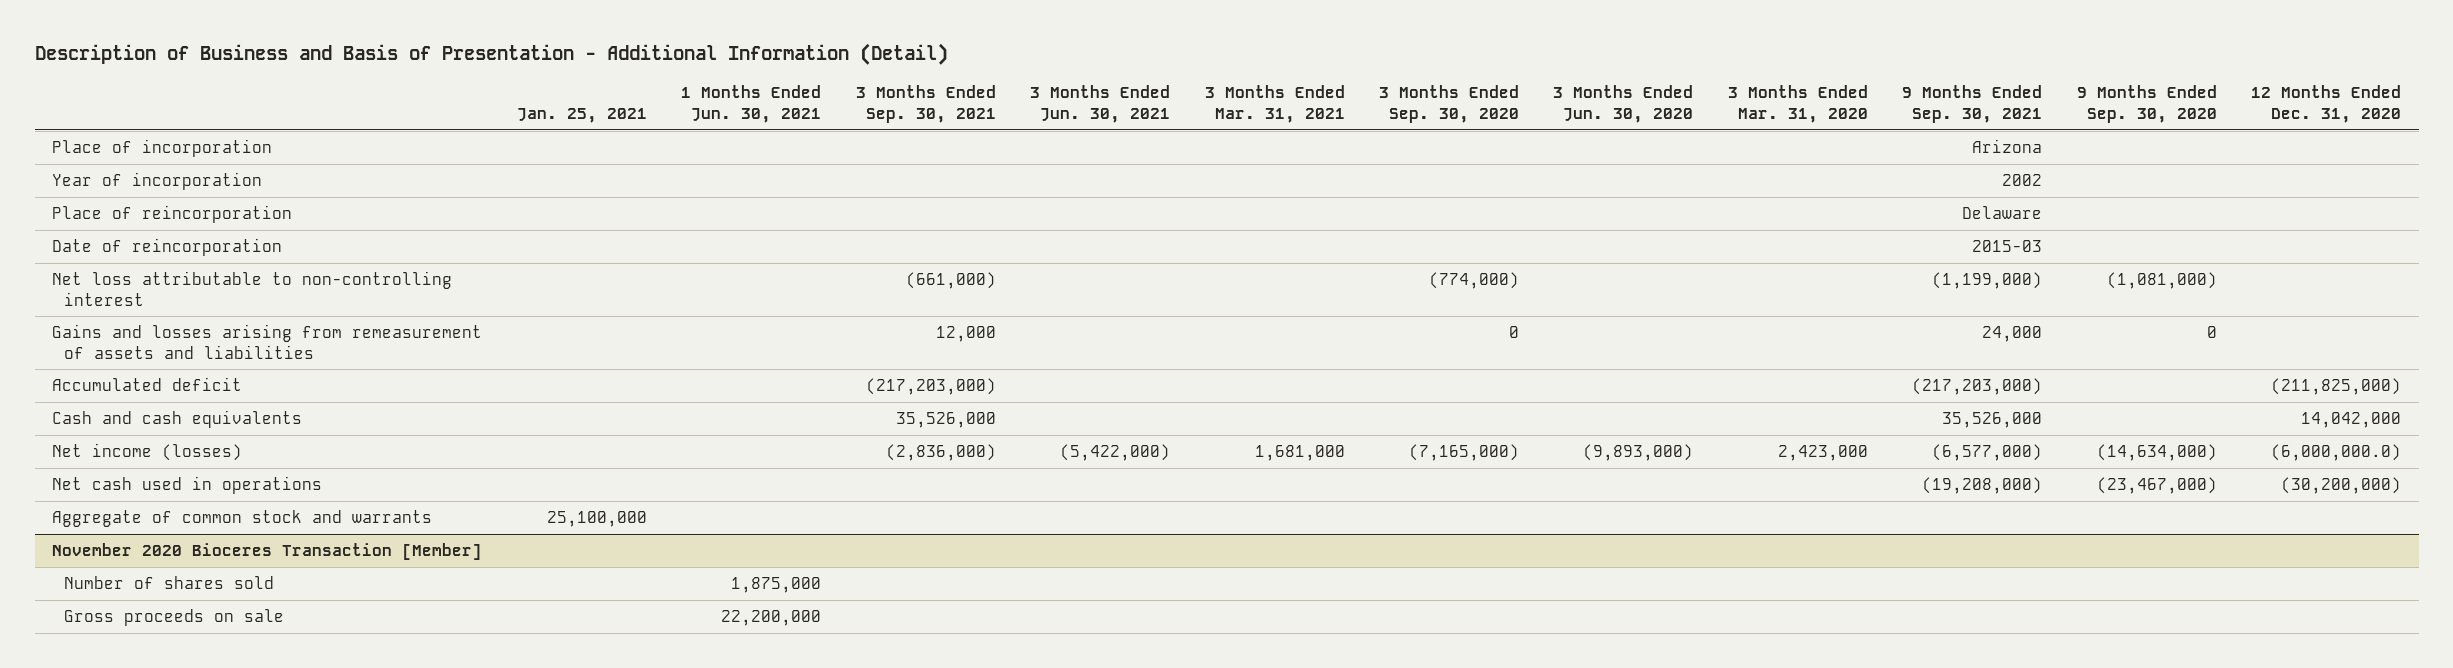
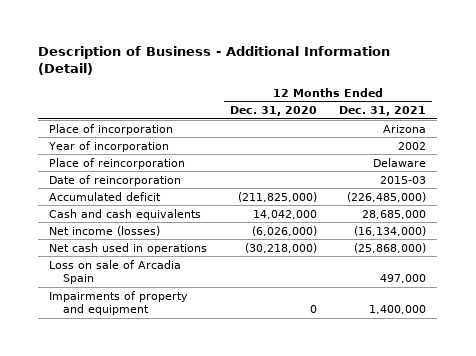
- Description of Business and Basis of Presentation - Additional Information (Detail)
+ Description of Business - Additional Information (Detail)
- | Jan. 25, 2021 | 1 Months Ended Jun. 30, 2021 | 3 Months Ended Sep. 30, 2021 | 3 Months Ended Jun. 30, 2021 | 3 Months Ended Mar. 31, 2021 | 3 Months Ended Sep. 30, 2020 | 3 Months Ended Jun. 30, 2020 | 3 Months Ended Mar. 31, 2020 | 9 Months Ended Sep. 30, 2021 | 9 Months Ended Sep. 30, 2020 | 12 Months Ended Dec. 31, 2020
+ | 12 Months Ended Dec. 31, 2020 | 12 Months Ended Dec. 31, 2021
- Net loss attributable to non-controlling interest | | | (661,000) | | | (774,000) | | | (1,199,000) | (1,081,000) |
- Gains and losses arising from remeasurement of assets and liabilities | | | 12,000 | | | 0 | | | 24,000 | 0 |
- Net income (losses) | | | (2,836,000) | (5,422,000) | 1,681,000 | (7,165,000) | (9,893,000) | 2,423,000 | (6,577,000) | (14,634,000) | (6,000,000.0)
- Net cash used in operations | | | | | | | | | (19,208,000) | (23,467,000) | (30,200,000)
- Aggregate of common stock and warrants | 25,100,000 | | | | | | | | | |
- November 2020 Bioceres Transaction [Member]
- Number of shares sold | | 1,875,000 | | | | | | | | |
- Gross proceeds on sale | | 22,200,000 | | | | | | | | |
+ Net income (losses) | (6,026,000) | (16,134,000)
+ Net cash used in operations | (30,218,000) | (25,868,000)
+ Loss on sale of Arcadia Spain | | 497,000
+ Impairments of property and equipment | 0 | 1,400,000

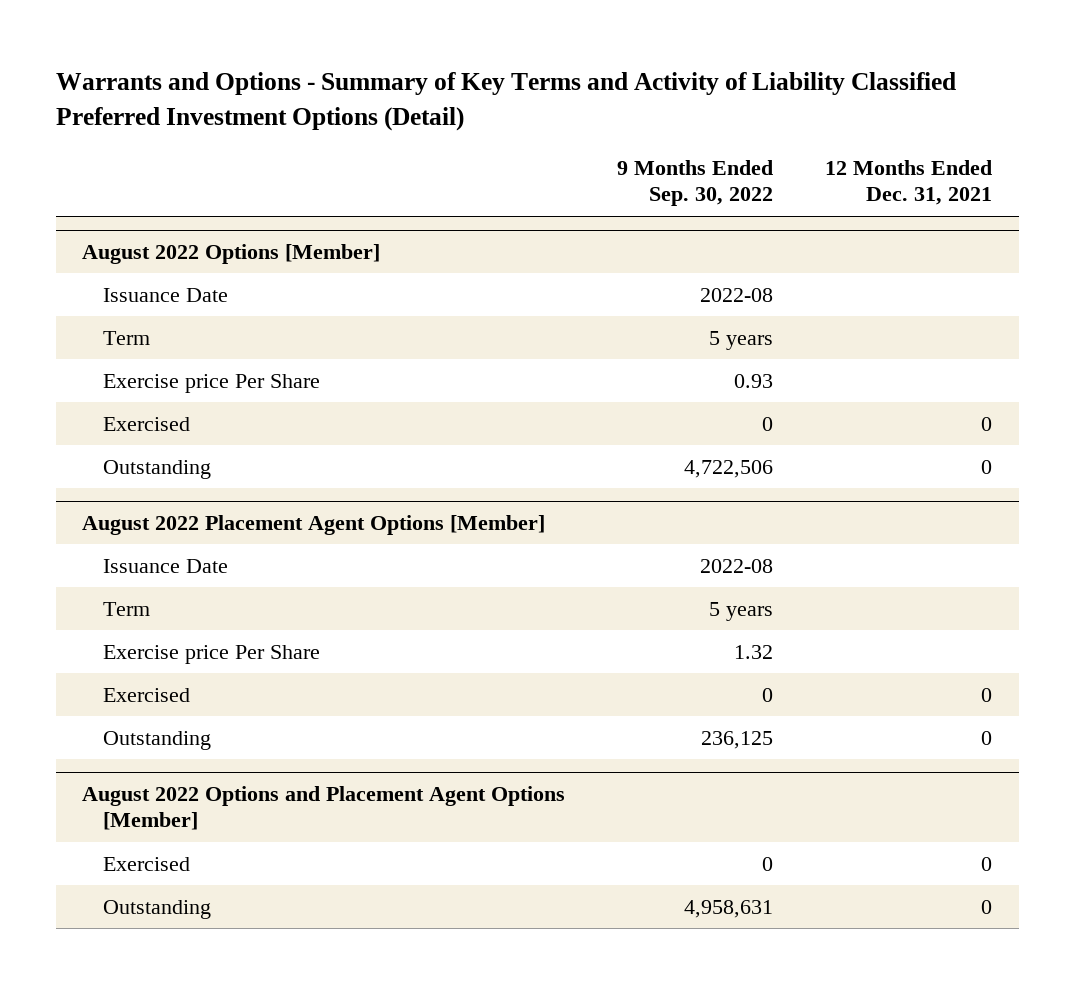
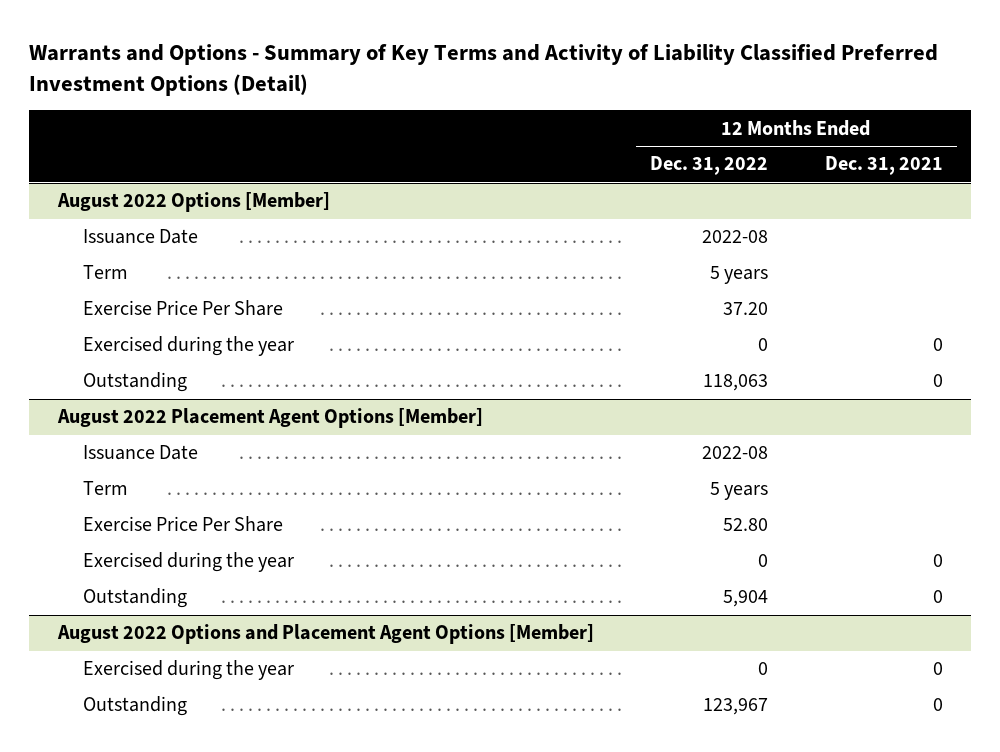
- | 9 Months Ended Sep. 30, 2022 | 12 Months Ended Dec. 31, 2021
+ | 12 Months Ended Dec. 31, 2022 | 12 Months Ended Dec. 31, 2021
@ August 2022 Options [Member]
- Exercise price Per Share | 0.93 |
- Exercised | 0 | 0
+ Exercise Price Per Share | 37.20 |
+ Exercised during the year | 0 | 0
@ August 2022 Placement Agent Options [Member]
- Exercise price Per Share | 1.32 |
- Exercised | 0 | 0
+ Exercise Price Per Share | 52.80 |
+ Exercised during the year | 0 | 0
@ August 2022 Options and Placement Agent Options [Member]
- Exercised | 0 | 0
+ Exercised during the year | 0 | 0

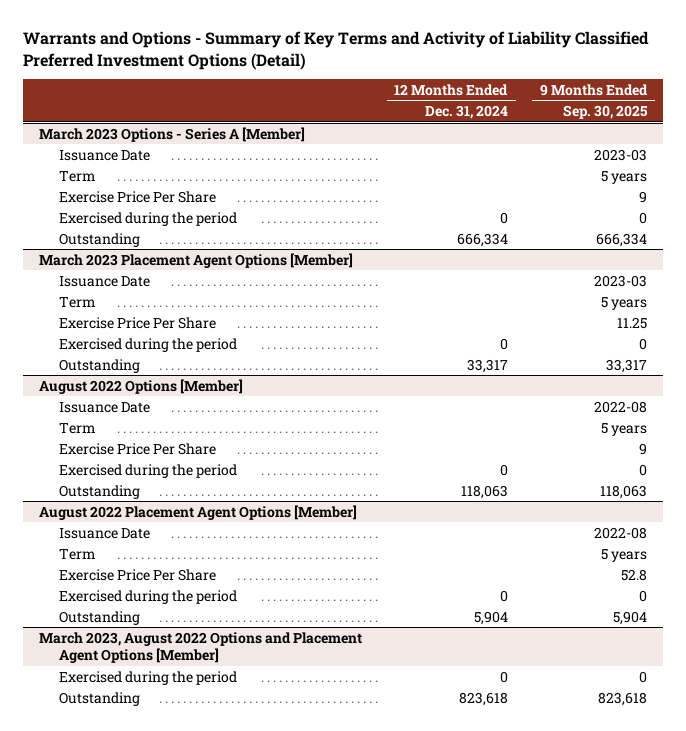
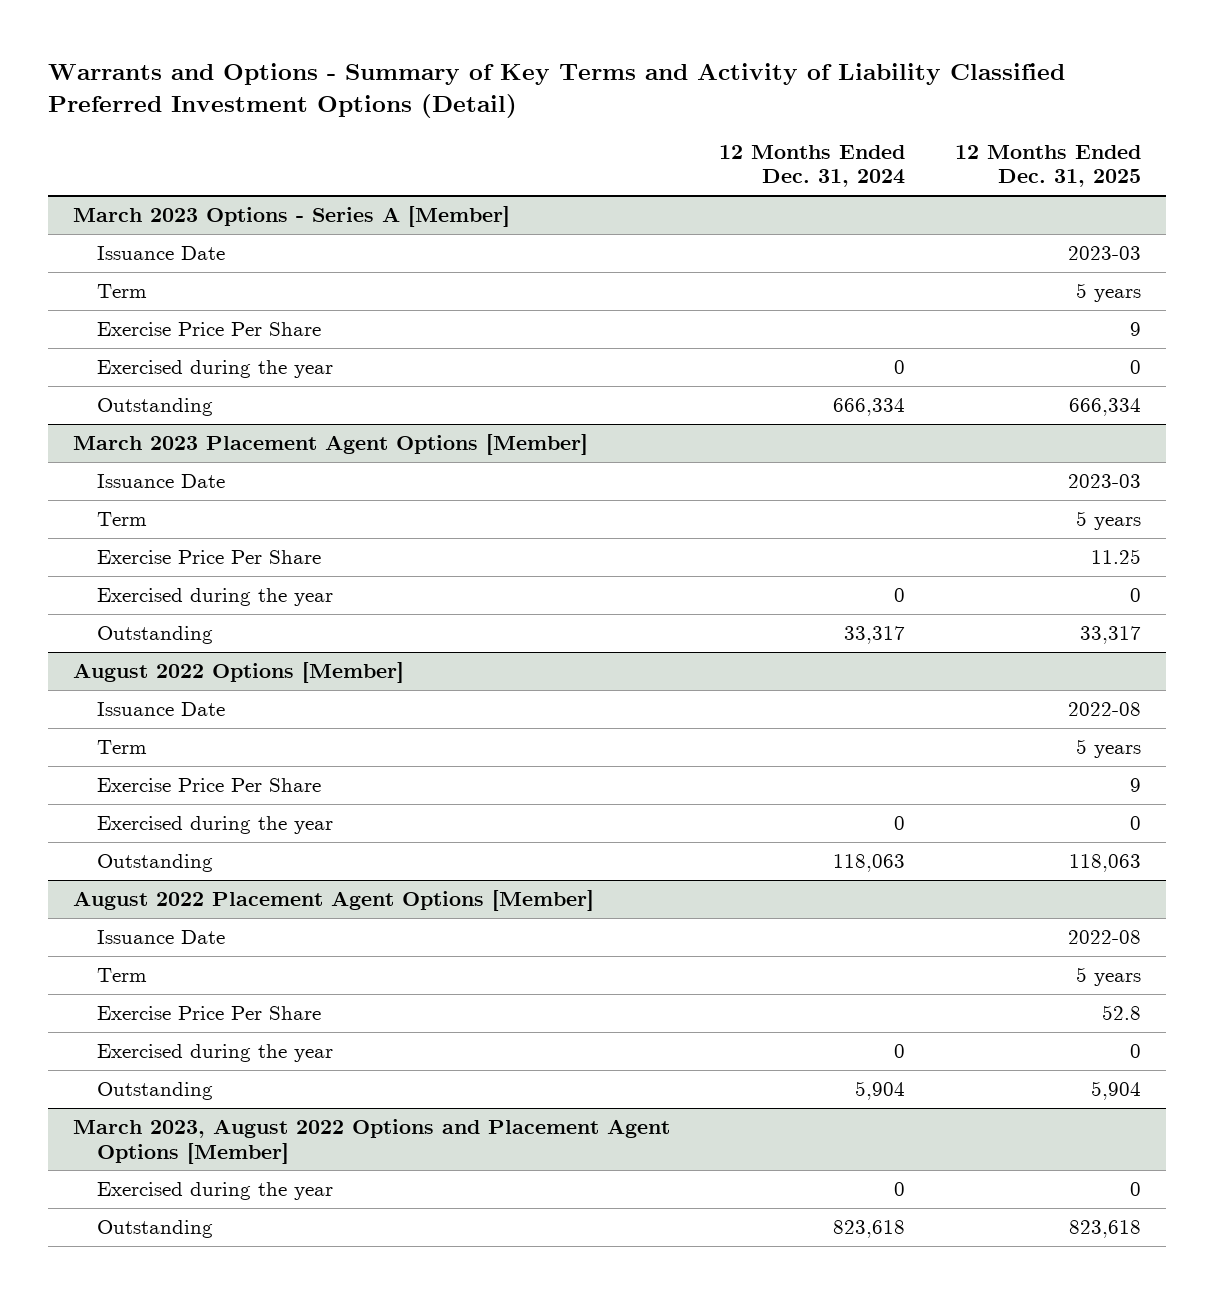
- | 12 Months Ended Dec. 31, 2024 | 9 Months Ended Sep. 30, 2025
+ | 12 Months Ended Dec. 31, 2024 | 12 Months Ended Dec. 31, 2025
@ March 2023 Options - Series A [Member]
- Exercised during the period | 0 | 0
+ Exercised during the year | 0 | 0
@ March 2023 Placement Agent Options [Member]
- Exercised during the period | 0 | 0
+ Exercised during the year | 0 | 0
@ August 2022 Options [Member]
- Exercised during the period | 0 | 0
+ Exercised during the year | 0 | 0
@ August 2022 Placement Agent Options [Member]
- Exercised during the period | 0 | 0
+ Exercised during the year | 0 | 0
@ March 2023, August 2022 Options and Placement Agent Options [Member]
- Exercised during the period | 0 | 0
+ Exercised during the year | 0 | 0

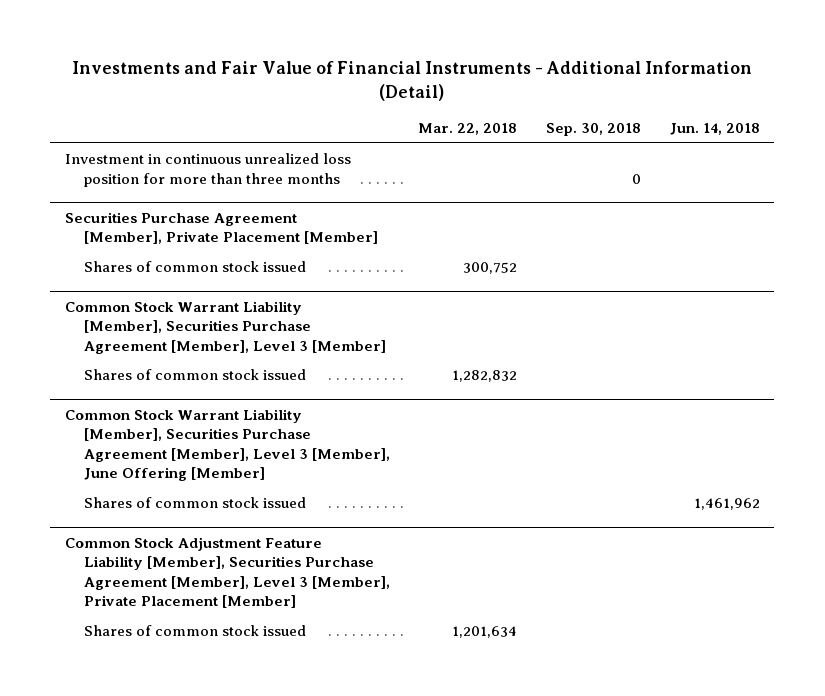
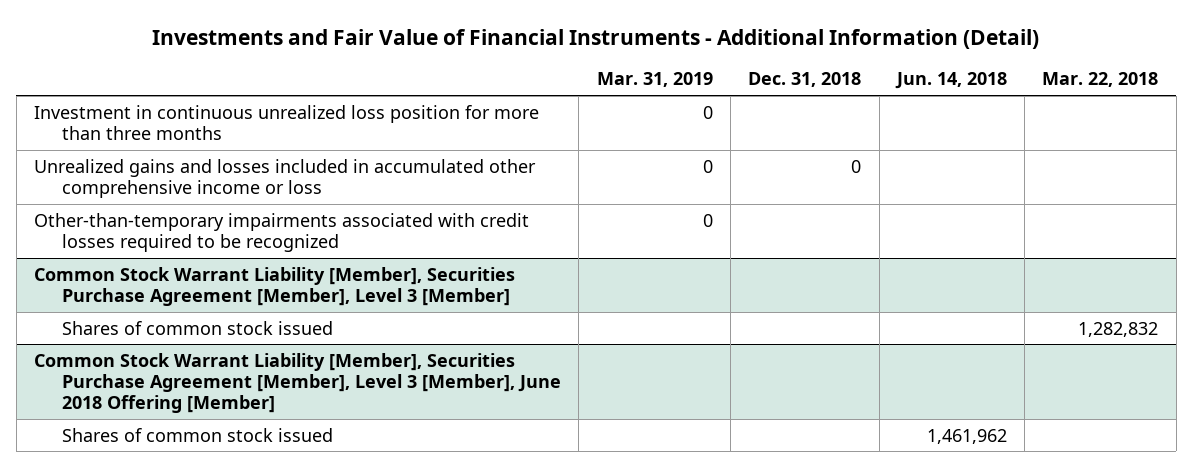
- | Mar. 22, 2018 | Sep. 30, 2018 | Jun. 14, 2018
+ | Mar. 31, 2019 | Dec. 31, 2018 | Jun. 14, 2018 | Mar. 22, 2018
- Securities Purchase Agreement [Member], Private Placement [Member]
- Shares of common stock issued | 300,752 | |
+ Unrealized gains and losses included in accumulated other comprehensive income or loss | 0 | 0 | |
+ Other-than-temporary impairments associated with credit losses required to be recognized | 0 | | |
- Common Stock Warrant Liability [Member], Securities Purchase Agreement [Member], Level 3 [Member], June Offering [Member]
+ Common Stock Warrant Liability [Member], Securities Purchase Agreement [Member], Level 3 [Member], June 2018 Offering [Member]
- Common Stock Adjustment Feature Liability [Member], Securities Purchase Agreement [Member], Level 3 [Member], Private Placement [Member]
- Shares of common stock issued | 1,201,634 | |

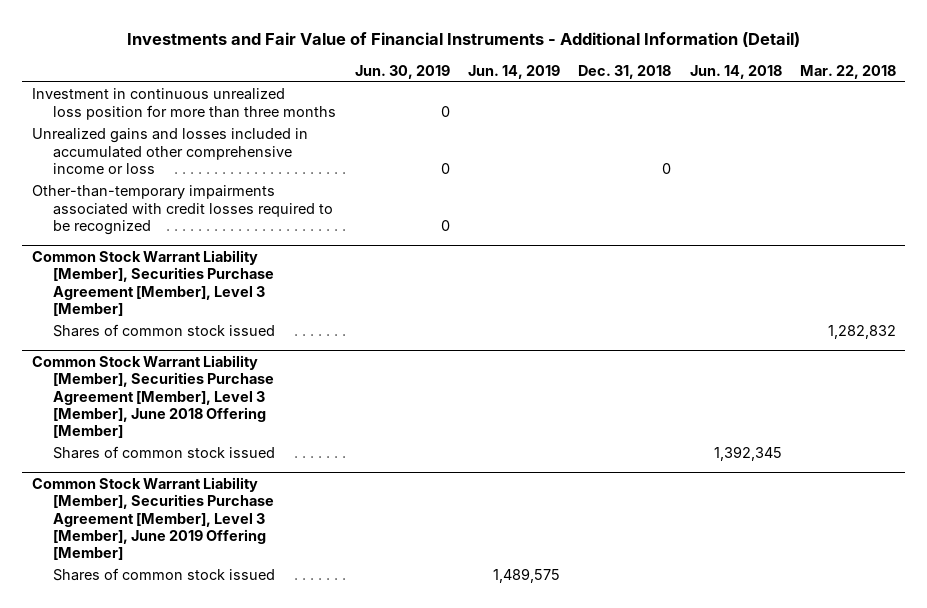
- | Mar. 31, 2019 | Dec. 31, 2018 | Jun. 14, 2018 | Mar. 22, 2018
+ | Jun. 30, 2019 | Jun. 14, 2019 | Dec. 31, 2018 | Jun. 14, 2018 | Mar. 22, 2018
@ Common Stock Warrant Liability [Member], Securities Purchase Agreement [Member], Level 3 [Member], June 2018 Offering [Member]
- Shares of common stock issued | | | 1,461,962 |
+ Shares of common stock issued | | | | 1,392,345 |
+ Common Stock Warrant Liability [Member], Securities Purchase Agreement [Member], Level 3 [Member], June 2019 Offering [Member]
+ Shares of common stock issued | | 1,489,575 | | |

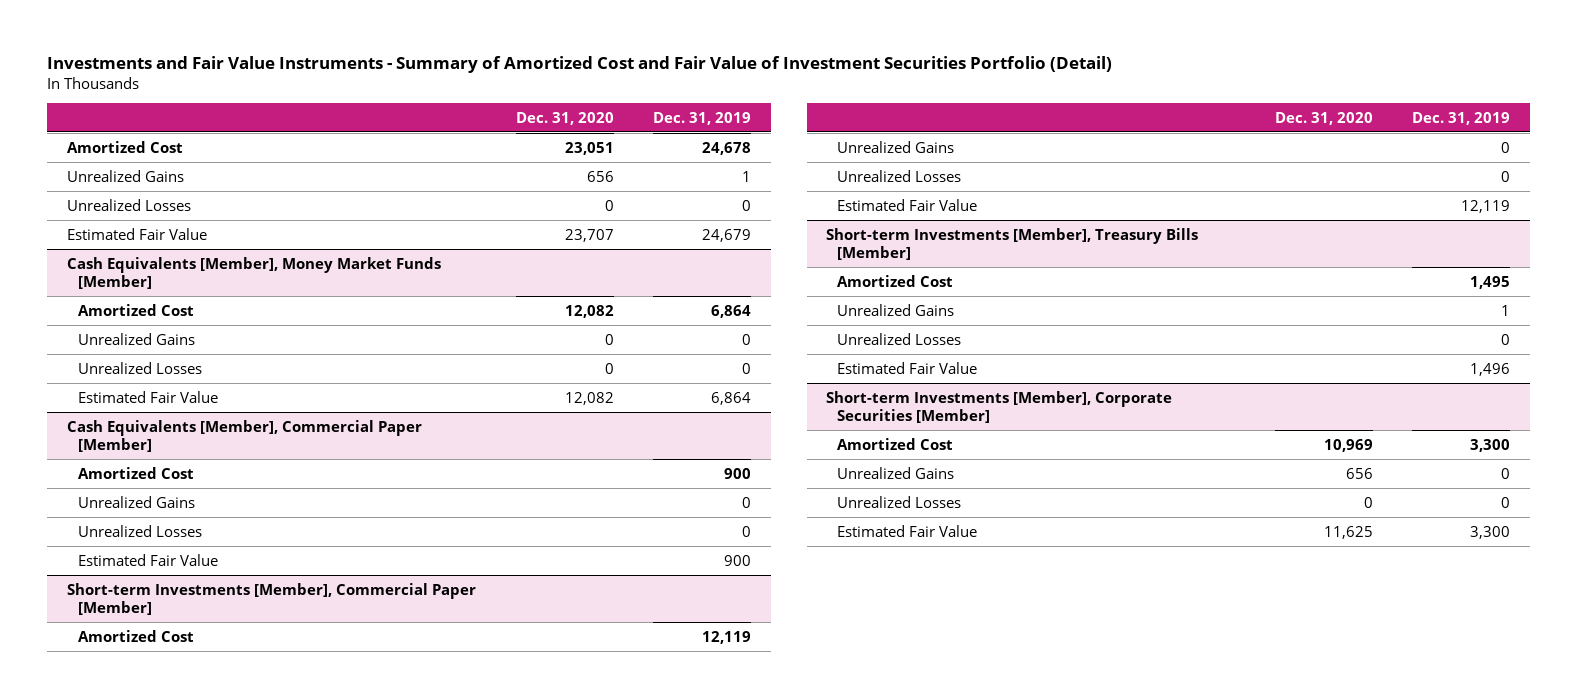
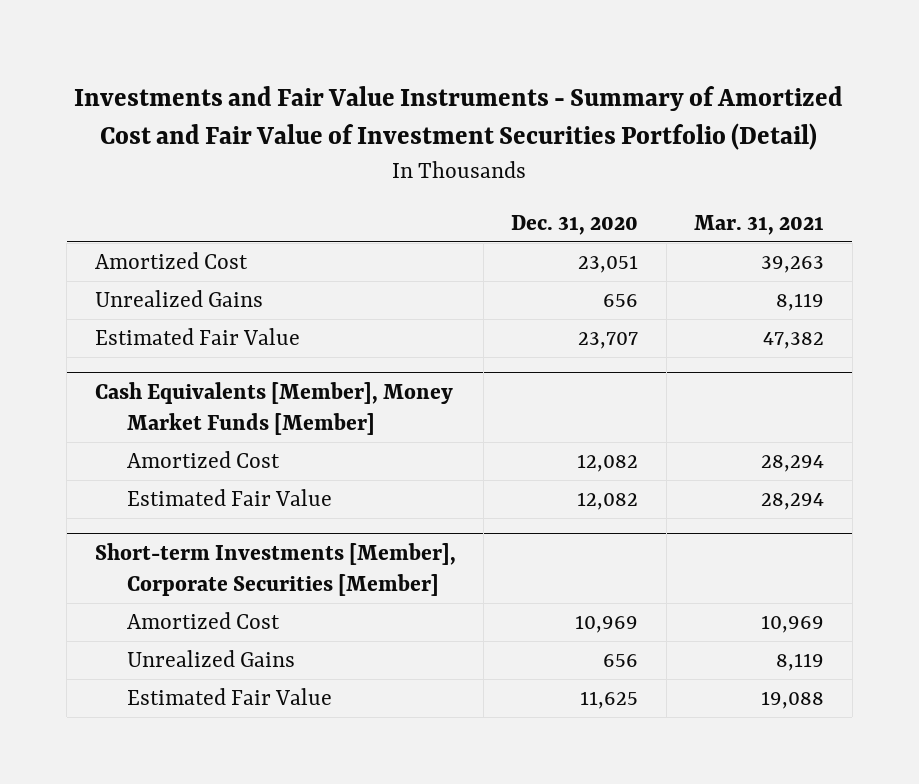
- | Dec. 31, 2020 | Dec. 31, 2019
+ | Dec. 31, 2020 | Mar. 31, 2021
- Unrealized Losses | 0 | 0
@ Cash Equivalents [Member], Money Market Funds [Member]
- Unrealized Gains | 0 | 0
- Unrealized Losses | 0 | 0
- Cash Equivalents [Member], Commercial Paper [Member]
- Amortized Cost | | 900
- Unrealized Gains | | 0
- Unrealized Losses | | 0
- Estimated Fair Value | | 900
- Short-term Investments [Member], Commercial Paper [Member]
- Amortized Cost | | 12,119
- Unrealized Gains | | 0
- Unrealized Losses | | 0
- Estimated Fair Value | | 12,119
- Short-term Investments [Member], Treasury Bills [Member]
- Amortized Cost | | 1,495
- Unrealized Gains | | 1
- Unrealized Losses | | 0
- Estimated Fair Value | | 1,496
@ Short-term Investments [Member], Corporate Securities [Member]
- Unrealized Losses | 0 | 0

